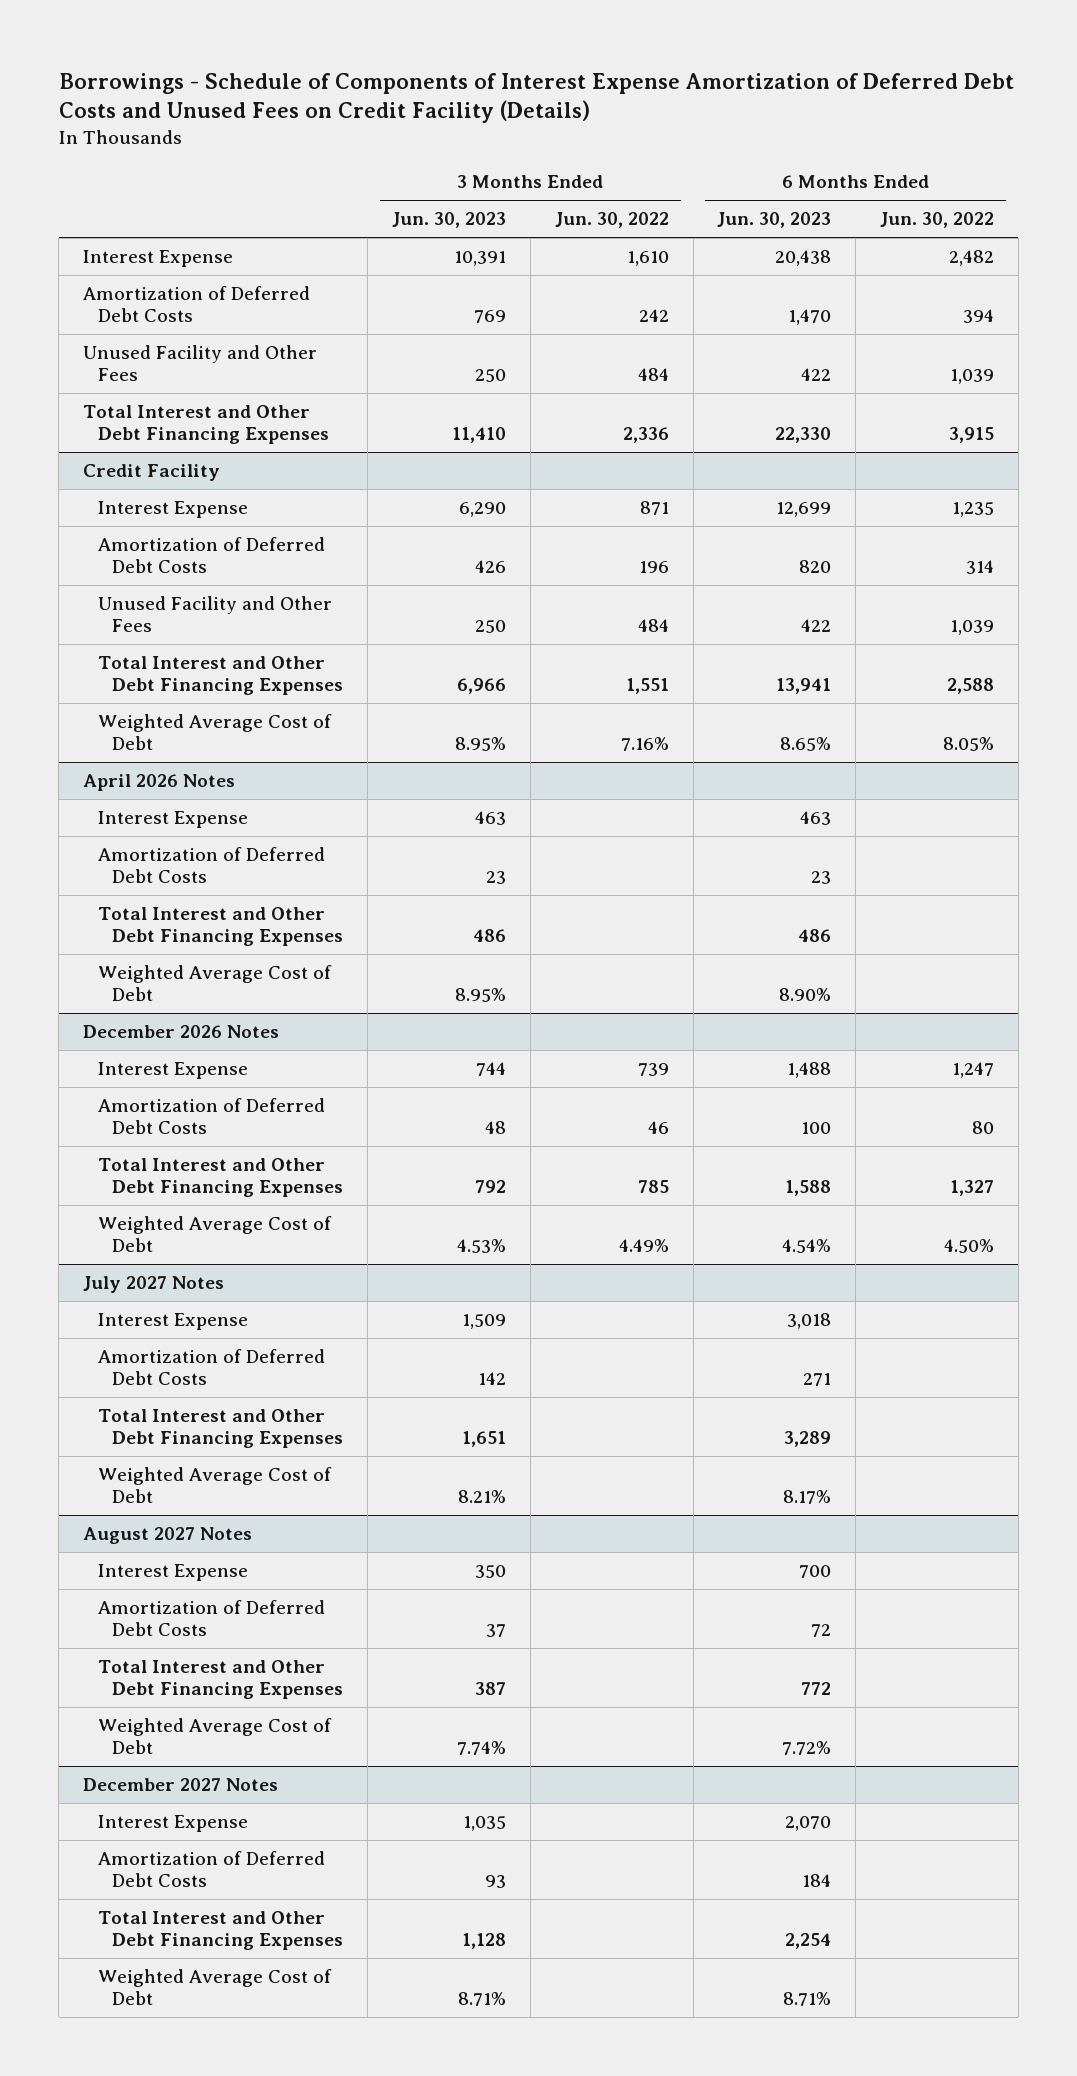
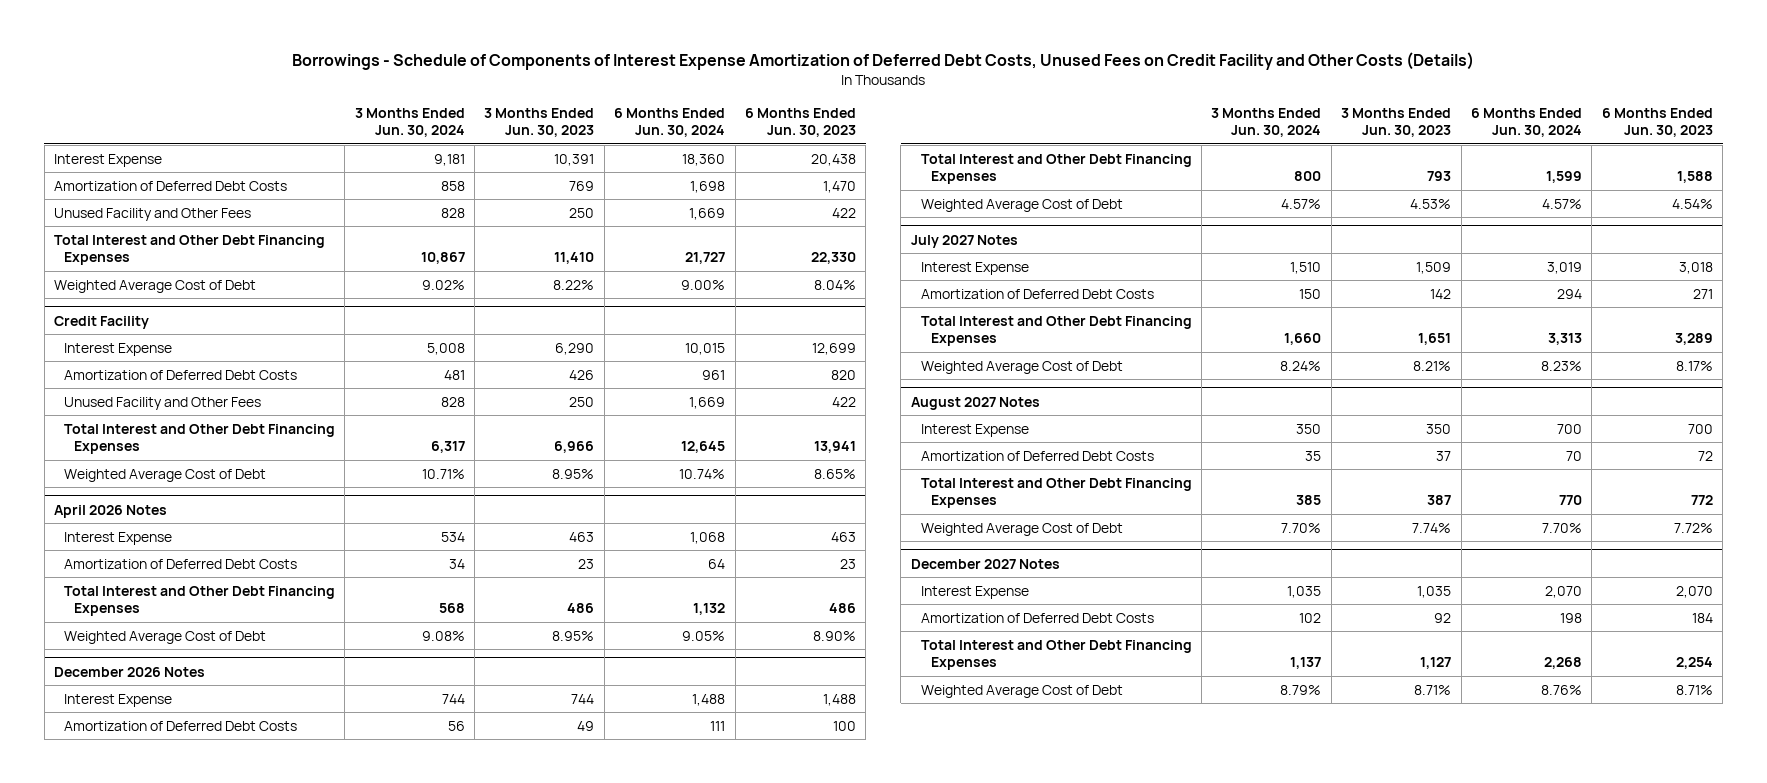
- Borrowings - Schedule of Components of Interest Expense Amortization of Deferred Debt Costs and Unused Fees on Credit Facility (Details)
+ Borrowings - Schedule of Components of Interest Expense Amortization of Deferred Debt Costs, Unused Fees on Credit Facility and Other Costs (Details)
- | 3 Months Ended Jun. 30, 2023 | 3 Months Ended Jun. 30, 2022 | 6 Months Ended Jun. 30, 2023 | 6 Months Ended Jun. 30, 2022
+ | 3 Months Ended Jun. 30, 2024 | 3 Months Ended Jun. 30, 2023 | 6 Months Ended Jun. 30, 2024 | 6 Months Ended Jun. 30, 2023
+ Weighted Average Cost of Debt | 9.02% | 8.22% | 9.00% | 8.04%
@ December 2026 Notes
- Amortization of Deferred Debt Costs | 48 | 46 | 100 | 80
- Total Interest and Other Debt Financing Expenses | 792 | 785 | 1,588 | 1,327
+ Amortization of Deferred Debt Costs | 56 | 49 | 111 | 100
+ Total Interest and Other Debt Financing Expenses | 800 | 793 | 1,599 | 1,588
@ December 2027 Notes
- Amortization of Deferred Debt Costs | 93 | | 184 |
- Total Interest and Other Debt Financing Expenses | 1,128 | | 2,254 |
+ Amortization of Deferred Debt Costs | 102 | 92 | 198 | 184
+ Total Interest and Other Debt Financing Expenses | 1,137 | 1,127 | 2,268 | 2,254

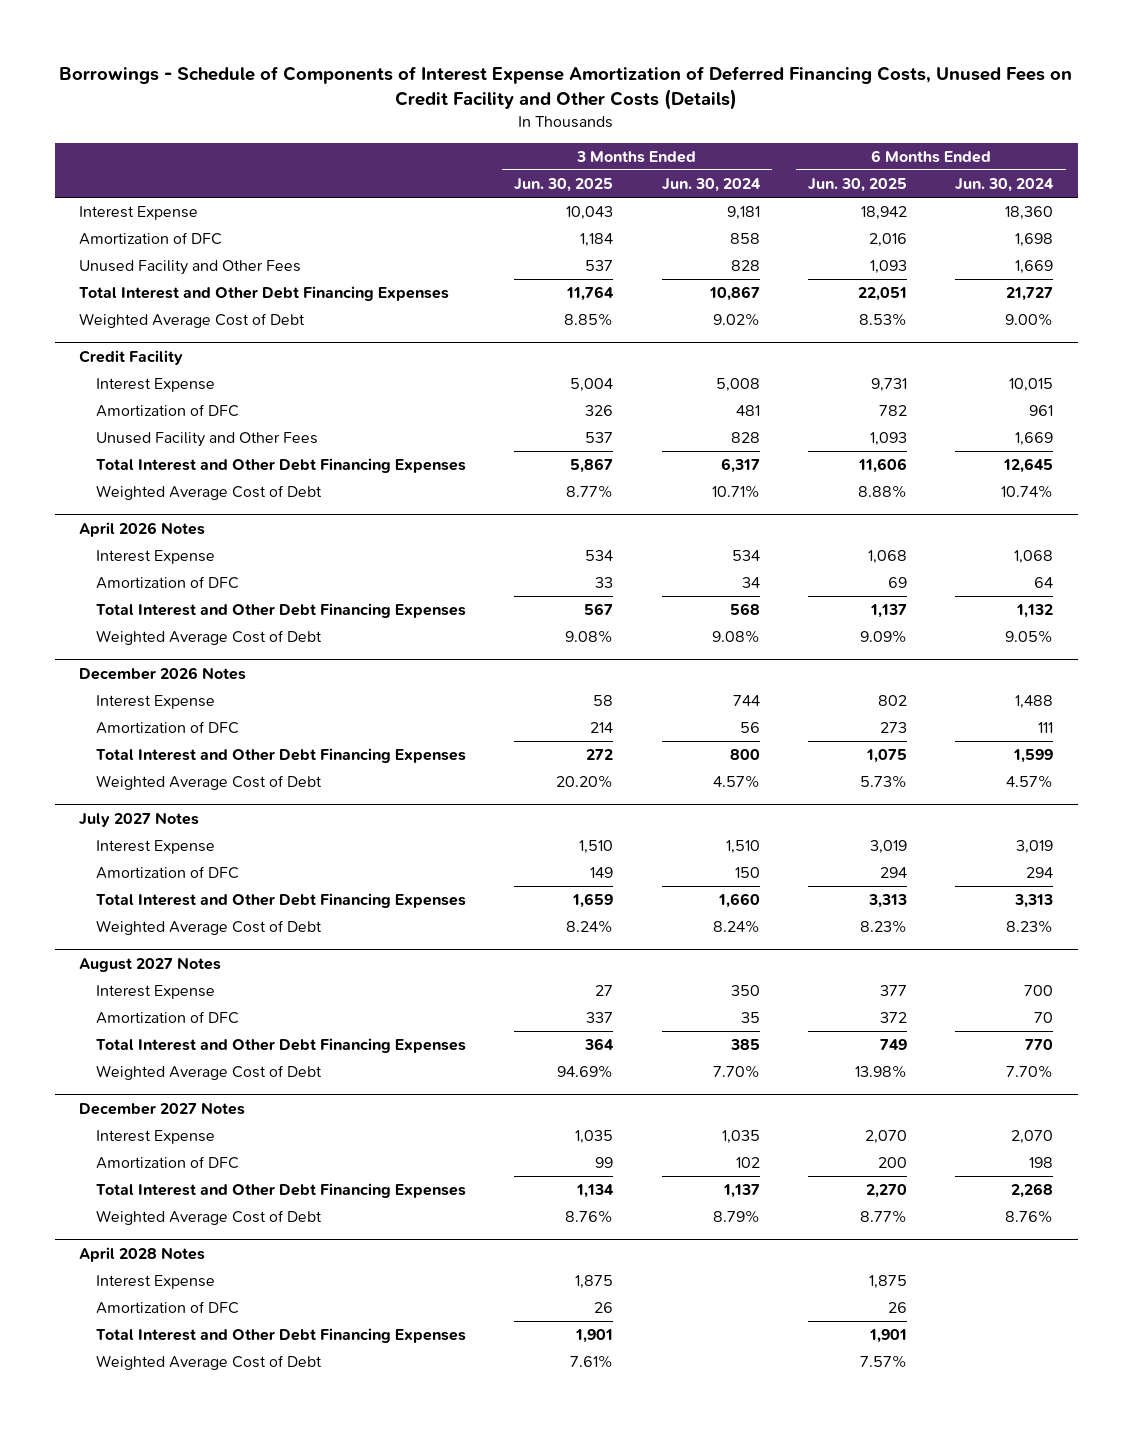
- Borrowings - Schedule of Components of Interest Expense Amortization of Deferred Debt Costs, Unused Fees on Credit Facility and Other Costs (Details)
+ Borrowings - Schedule of Components of Interest Expense Amortization of Deferred Financing Costs, Unused Fees on Credit Facility and Other Costs (Details)
- | 3 Months Ended Jun. 30, 2024 | 3 Months Ended Jun. 30, 2023 | 6 Months Ended Jun. 30, 2024 | 6 Months Ended Jun. 30, 2023
+ | 3 Months Ended Jun. 30, 2025 | 3 Months Ended Jun. 30, 2024 | 6 Months Ended Jun. 30, 2025 | 6 Months Ended Jun. 30, 2024
- Amortization of Deferred Debt Costs | 858 | 769 | 1,698 | 1,470
+ Amortization of DFC | 1,184 | 858 | 2,016 | 1,698
@ Credit Facility
- Amortization of Deferred Debt Costs | 481 | 426 | 961 | 820
+ Amortization of DFC | 326 | 481 | 782 | 961
@ April 2026 Notes
- Amortization of Deferred Debt Costs | 34 | 23 | 64 | 23
+ Amortization of DFC | 33 | 34 | 69 | 64
@ December 2026 Notes
- Amortization of Deferred Debt Costs | 56 | 49 | 111 | 100
+ Amortization of DFC | 214 | 56 | 273 | 111
@ July 2027 Notes
- Amortization of Deferred Debt Costs | 150 | 142 | 294 | 271
+ Amortization of DFC | 149 | 150 | 294 | 294
@ August 2027 Notes
- Amortization of Deferred Debt Costs | 35 | 37 | 70 | 72
+ Amortization of DFC | 337 | 35 | 372 | 70
@ December 2027 Notes
- Amortization of Deferred Debt Costs | 102 | 92 | 198 | 184
+ Amortization of DFC | 99 | 102 | 200 | 198
+ April 2028 Notes
+ Interest Expense | 1,875 | | 1,875 |
+ Amortization of DFC | 26 | | 26 |
+ Total Interest and Other Debt Financing Expenses | 1,901 | | 1,901 |
+ Weighted Average Cost of Debt | 7.61% | | 7.57% |

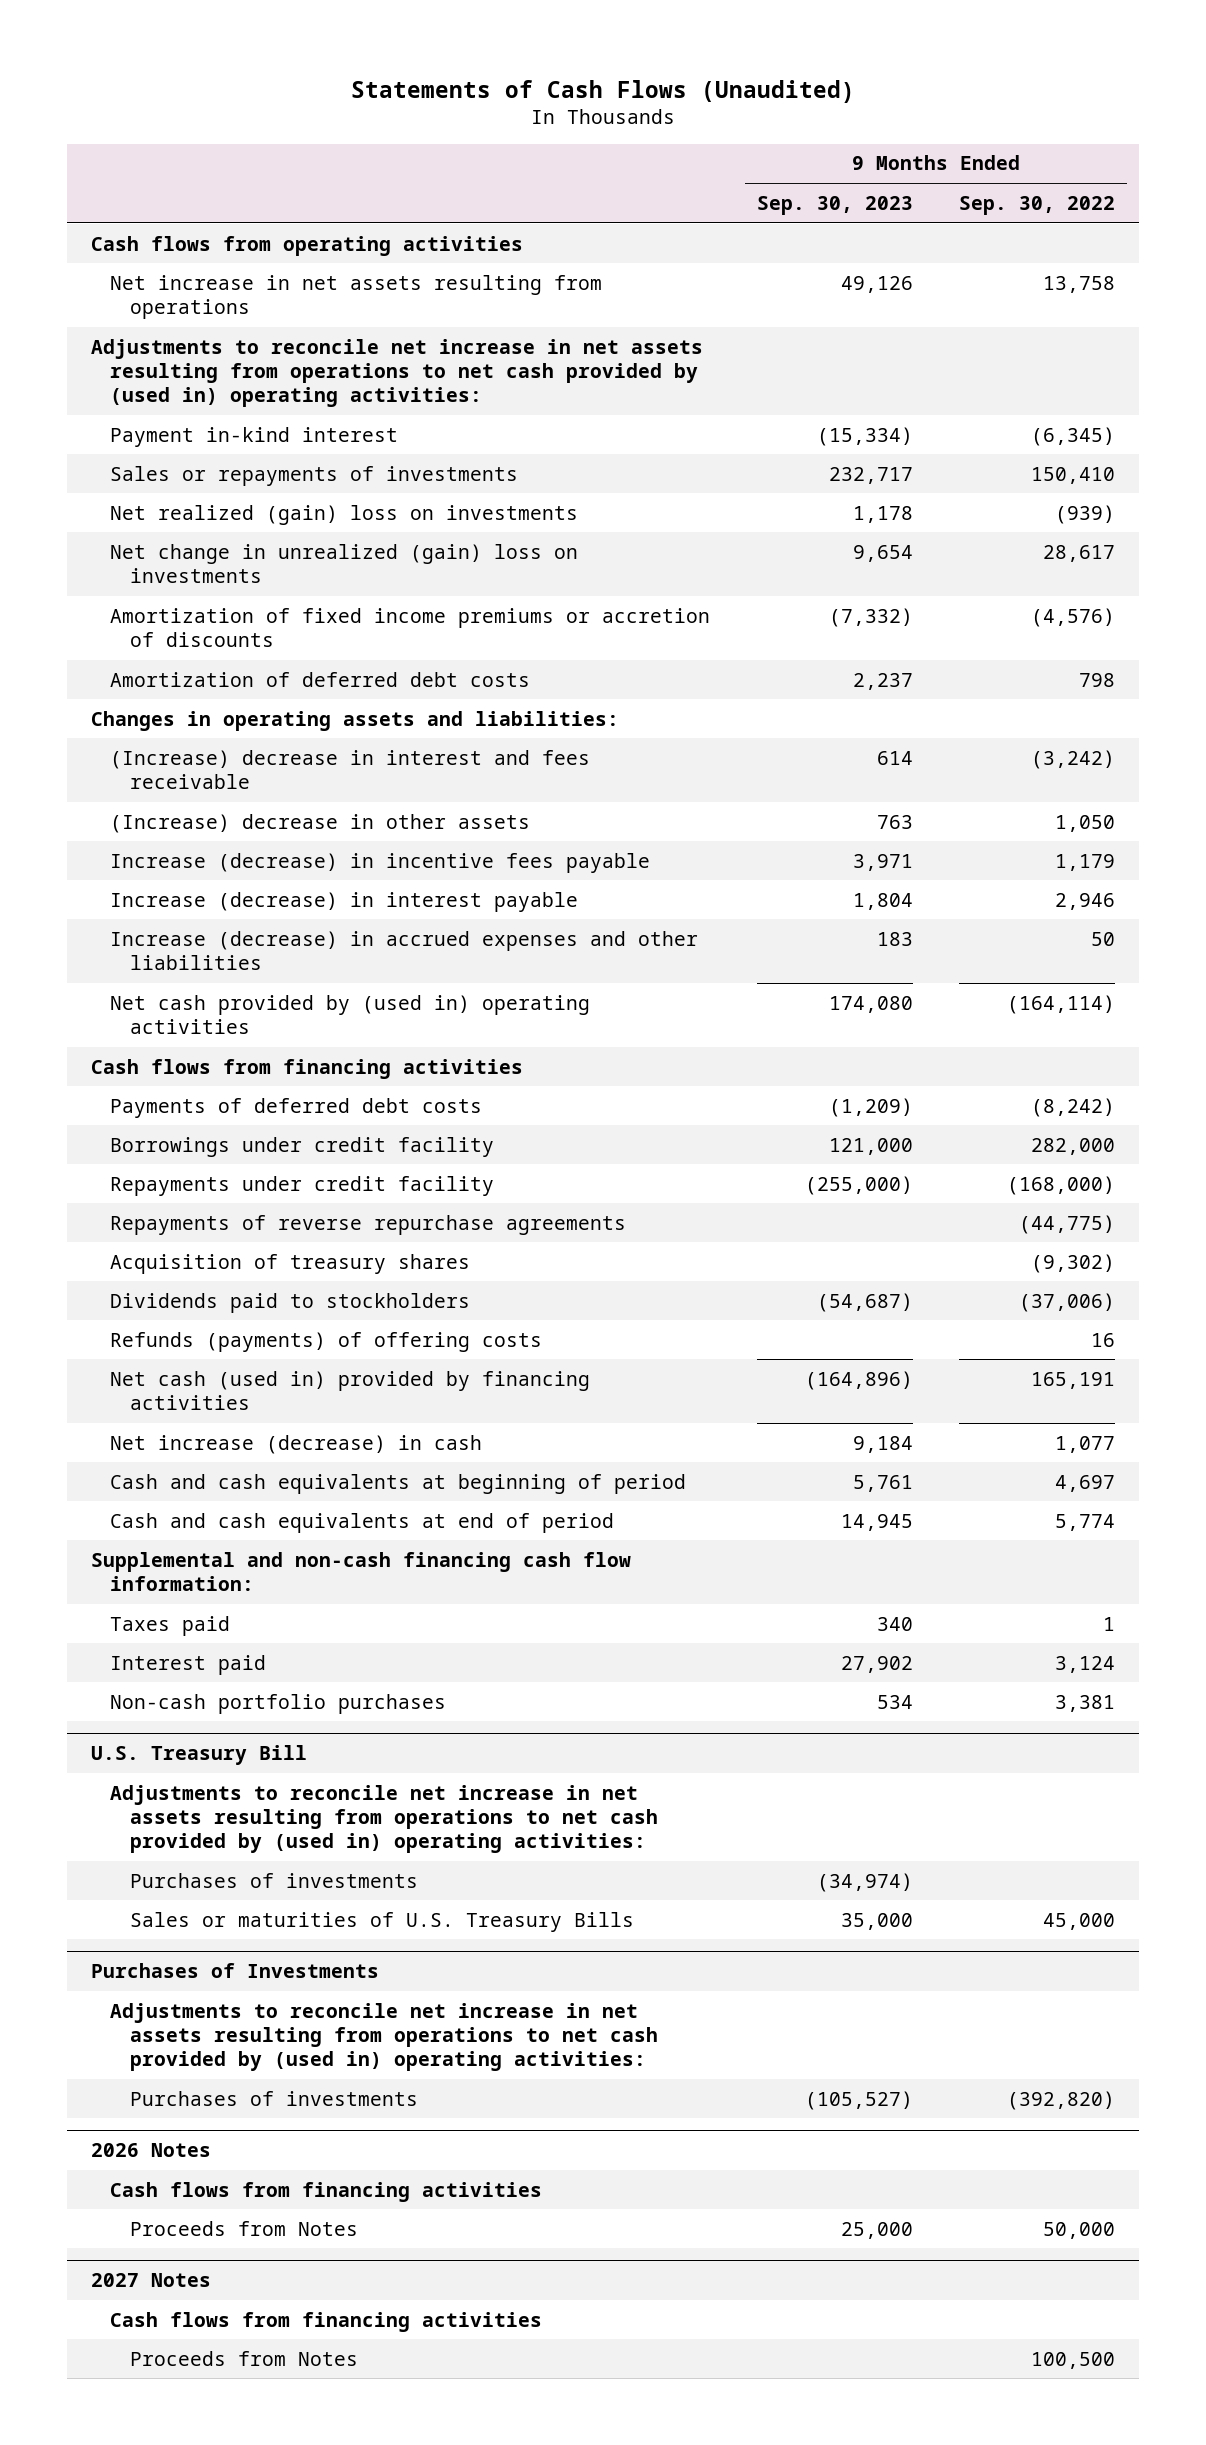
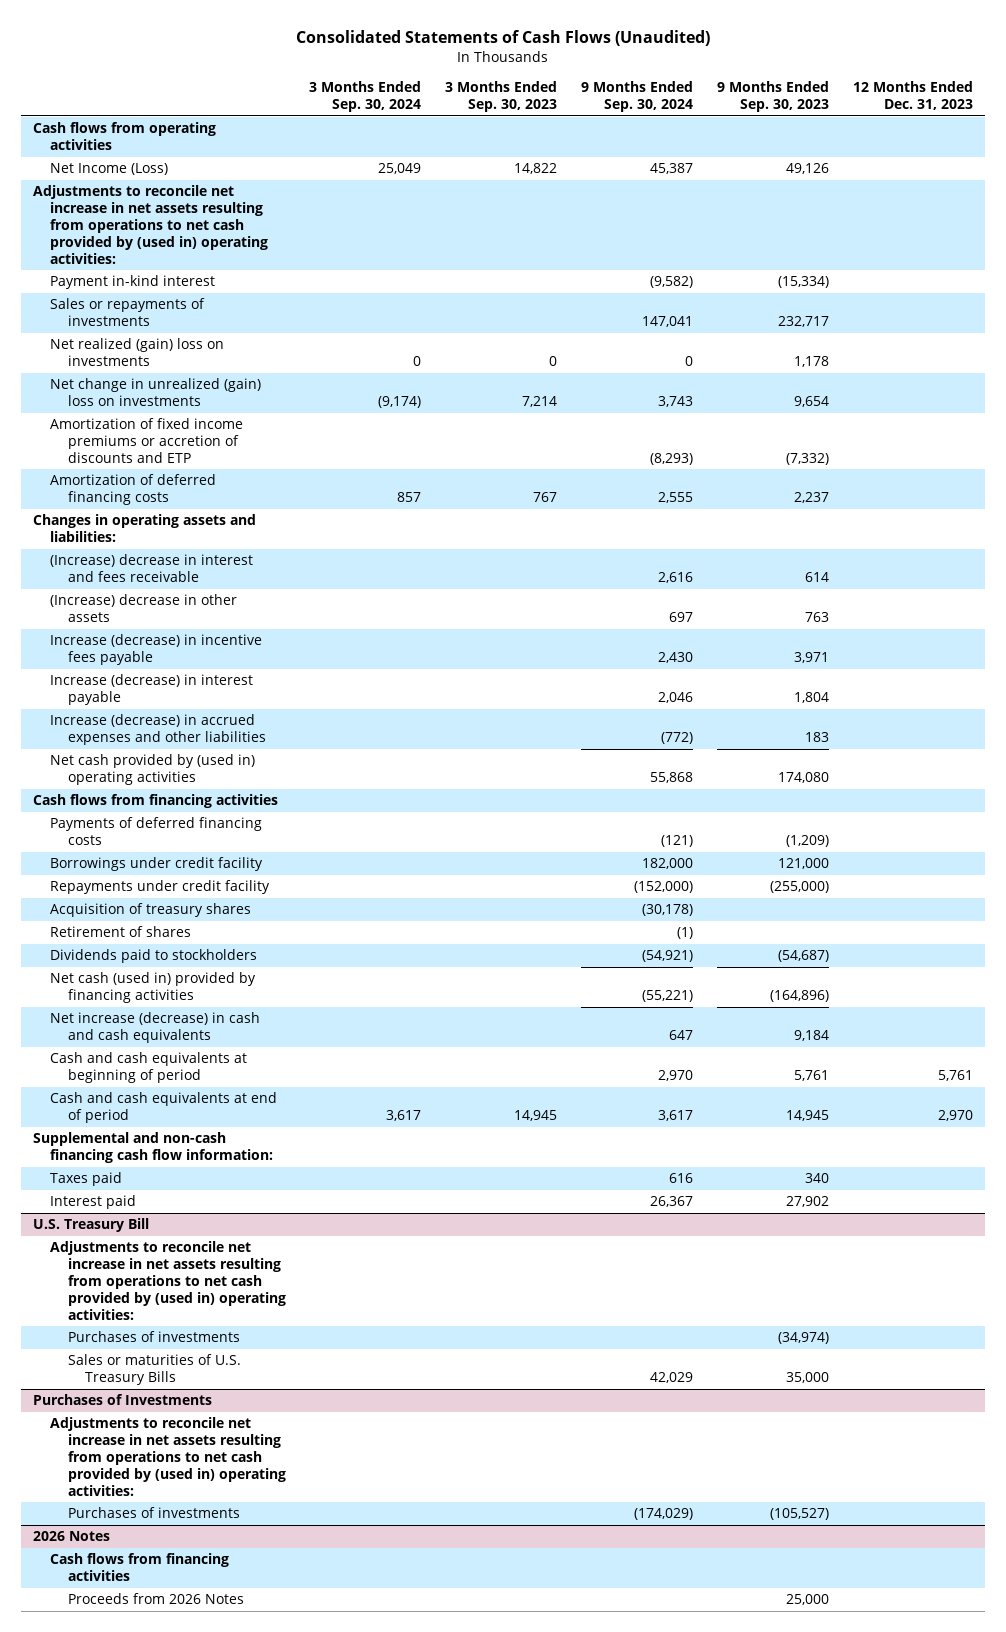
- Statements of Cash Flows (Unaudited)
+ Consolidated Statements of Cash Flows (Unaudited)
- | 9 Months Ended Sep. 30, 2023 | 9 Months Ended Sep. 30, 2022
+ | 3 Months Ended Sep. 30, 2024 | 3 Months Ended Sep. 30, 2023 | 9 Months Ended Sep. 30, 2024 | 9 Months Ended Sep. 30, 2023 | 12 Months Ended Dec. 31, 2023
- Net increase in net assets resulting from operations | 49,126 | 13,758
+ Net Income (Loss) | 25,049 | 14,822 | 45,387 | 49,126 |
- Amortization of fixed income premiums or accretion of discounts | (7,332) | (4,576)
- Amortization of deferred debt costs | 2,237 | 798
+ Amortization of fixed income premiums or accretion of discounts and ETP | | | (8,293) | (7,332) |
+ Amortization of deferred financing costs | 857 | 767 | 2,555 | 2,237 |
- Payments of deferred debt costs | (1,209) | (8,242)
+ Payments of deferred financing costs | | | (121) | (1,209) |
- Repayments of reverse repurchase agreements | | (44,775)
+ Retirement of shares | | | (1) | |
- Refunds (payments) of offering costs | | 16
- Net increase (decrease) in cash | 9,184 | 1,077
+ Net increase (decrease) in cash and cash equivalents | | | 647 | 9,184 |
- Non-cash portfolio purchases | 534 | 3,381
@ 2026 Notes
- Proceeds from Notes | 25,000 | 50,000
- 2027 Notes
- Cash flows from financing activities
- Proceeds from Notes | | 100,500
@ 2026 Notes
+ Proceeds from 2026 Notes | | | | 25,000 |

